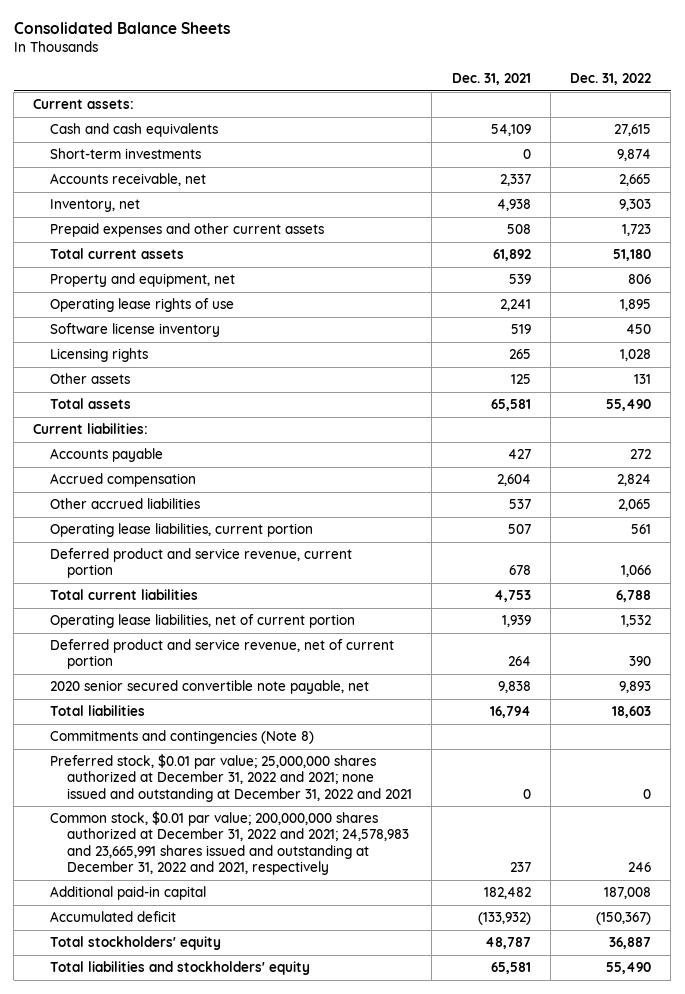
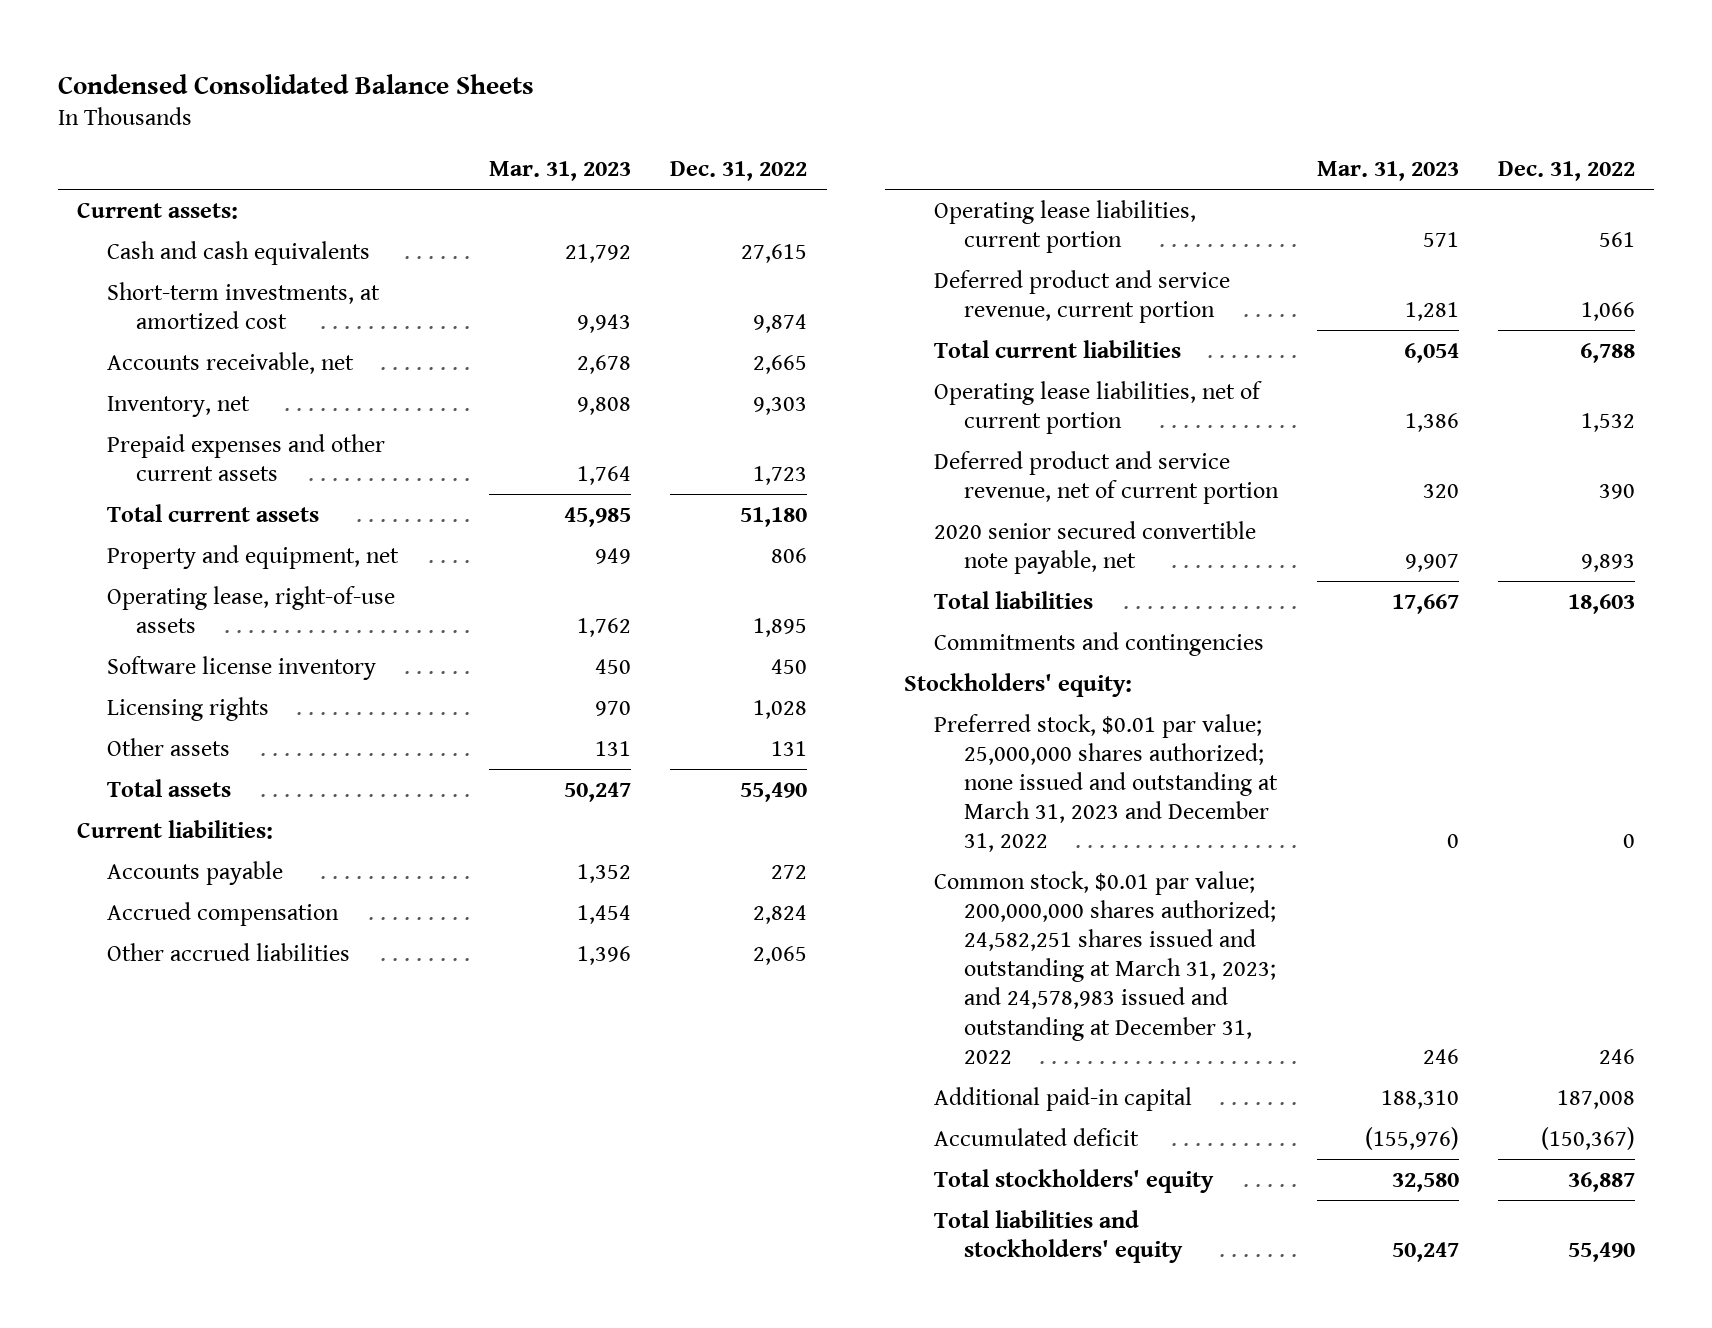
- Consolidated Balance Sheets
+ Condensed Consolidated Balance Sheets
- | Dec. 31, 2021 | Dec. 31, 2022
+ | Mar. 31, 2023 | Dec. 31, 2022
- Short-term investments | 0 | 9,874
+ Short-term investments, at amortized cost | 9,943 | 9,874
- Operating lease rights of use | 2,241 | 1,895
+ Operating lease, right-of-use assets | 1,762 | 1,895
- Commitments and contingencies (Note 8)
- Preferred stock, $0.01 par value; 25,000,000 shares authorized at December 31, 2022 and 2021; none issued and outstanding at December 31, 2022 and 2021 | 0 | 0
- Common stock, $0.01 par value; 200,000,000 shares authorized at December 31, 2022 and 2021; 24,578,983 and 23,665,991 shares issued and outstanding at December 31, 2022 and 2021, respectively | 237 | 246
+ Commitments and contingencies
+ Stockholders' equity:
+ Preferred stock, $0.01 par value; 25,000,000 shares authorized; none issued and outstanding at March 31, 2023 and December 31, 2022 | 0 | 0
+ Common stock, $0.01 par value; 200,000,000 shares authorized; 24,582,251 shares issued and outstanding at March 31, 2023; and 24,578,983 issued and outstanding at December 31, 2022 | 246 | 246

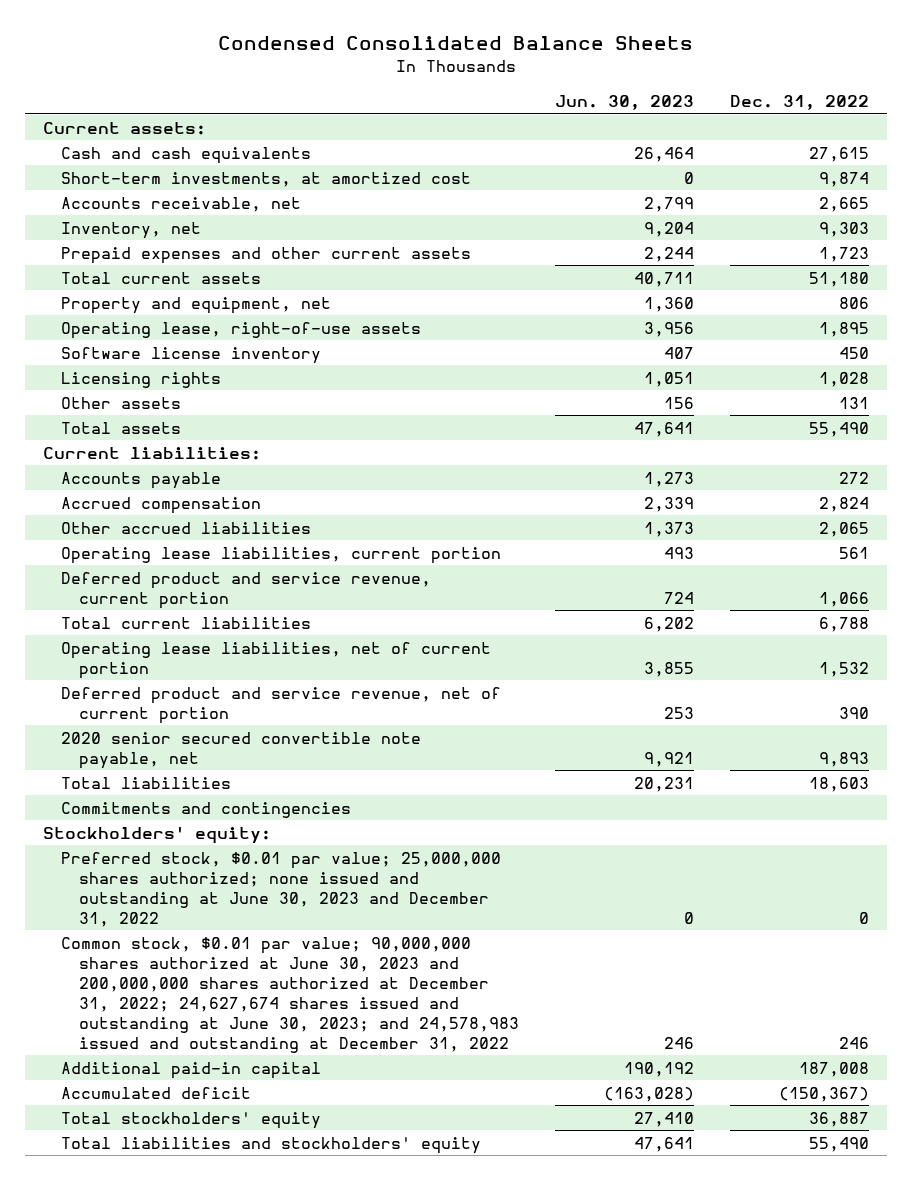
- | Mar. 31, 2023 | Dec. 31, 2022
+ | Jun. 30, 2023 | Dec. 31, 2022
- Preferred stock, $0.01 par value; 25,000,000 shares authorized; none issued and outstanding at March 31, 2023 and December 31, 2022 | 0 | 0
- Common stock, $0.01 par value; 200,000,000 shares authorized; 24,582,251 shares issued and outstanding at March 31, 2023; and 24,578,983 issued and outstanding at December 31, 2022 | 246 | 246
+ Preferred stock, $0.01 par value; 25,000,000 shares authorized; none issued and outstanding at June 30, 2023 and December 31, 2022 | 0 | 0
+ Common stock, $0.01 par value; 90,000,000 shares authorized at June 30, 2023 and 200,000,000 shares authorized at December 31, 2022; 24,627,674 shares issued and outstanding at June 30, 2023; and 24,578,983 issued and outstanding at December 31, 2022 | 246 | 246

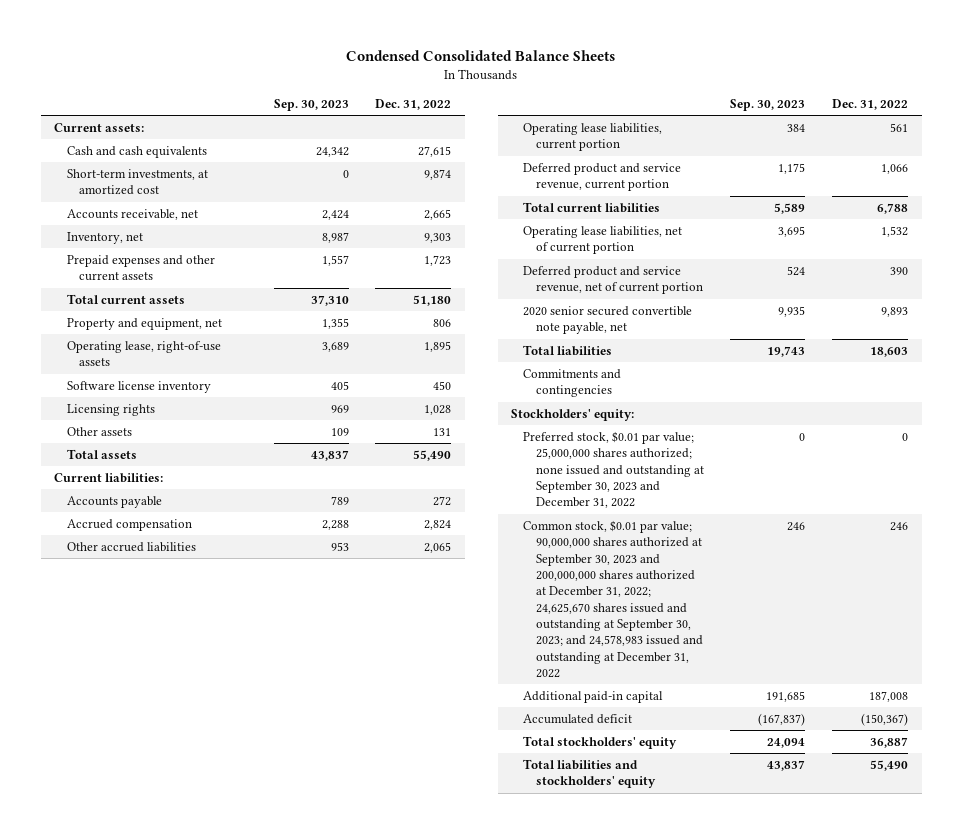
- | Jun. 30, 2023 | Dec. 31, 2022
+ | Sep. 30, 2023 | Dec. 31, 2022
- Preferred stock, $0.01 par value; 25,000,000 shares authorized; none issued and outstanding at June 30, 2023 and December 31, 2022 | 0 | 0
- Common stock, $0.01 par value; 90,000,000 shares authorized at June 30, 2023 and 200,000,000 shares authorized at December 31, 2022; 24,627,674 shares issued and outstanding at June 30, 2023; and 24,578,983 issued and outstanding at December 31, 2022 | 246 | 246
+ Preferred stock, $0.01 par value; 25,000,000 shares authorized; none issued and outstanding at September 30, 2023 and December 31, 2022 | 0 | 0
+ Common stock, $0.01 par value; 90,000,000 shares authorized at September 30, 2023 and 200,000,000 shares authorized at December 31, 2022; 24,625,670 shares issued and outstanding at September 30, 2023; and 24,578,983 issued and outstanding at December 31, 2022 | 246 | 246

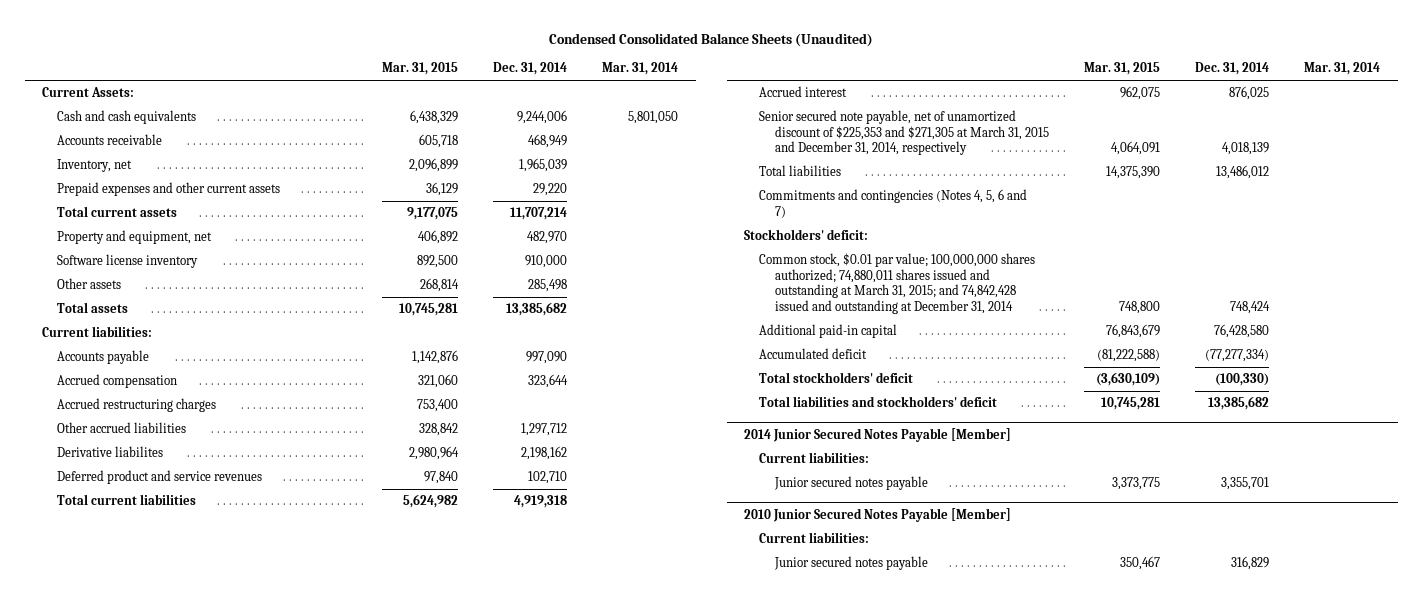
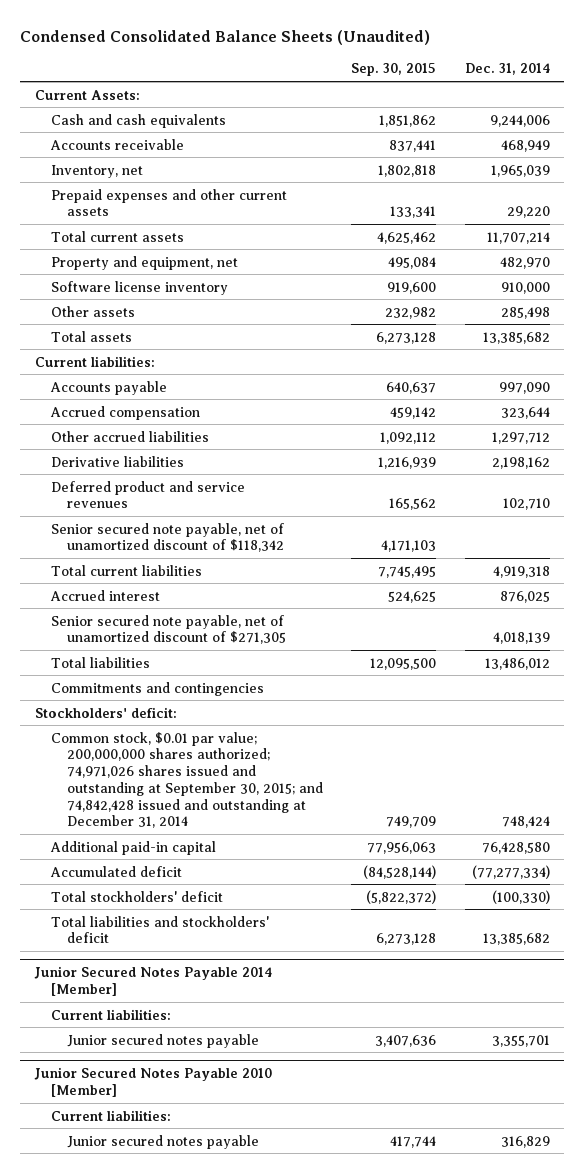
- | Mar. 31, 2015 | Dec. 31, 2014 | Mar. 31, 2014
+ | Sep. 30, 2015 | Dec. 31, 2014
- Accrued restructuring charges | 753,400 | |
- Derivative liabilites | 2,980,964 | 2,198,162 |
+ Derivative liabilities | 1,216,939 | 2,198,162
+ Senior secured note payable, net of unamortized discount of $118,342 | 4,171,103 |
- Senior secured note payable, net of unamortized discount of $225,353 and $271,305 at March 31, 2015 and December 31, 2014, respectively | 4,064,091 | 4,018,139 |
+ Senior secured note payable, net of unamortized discount of $271,305 | | 4,018,139
- Commitments and contingencies (Notes 4, 5, 6 and 7)
+ Commitments and contingencies
- Common stock, $0.01 par value; 100,000,000 shares authorized; 74,880,011 shares issued and outstanding at March 31, 2015; and 74,842,428 issued and outstanding at December 31, 2014 | 748,800 | 748,424 |
+ Common stock, $0.01 par value; 200,000,000 shares authorized; 74,971,026 shares issued and outstanding at September 30, 2015; and 74,842,428 issued and outstanding at December 31, 2014 | 749,709 | 748,424
- 2014 Junior Secured Notes Payable [Member]
+ Junior Secured Notes Payable 2014 [Member]
- 2010 Junior Secured Notes Payable [Member]
+ Junior Secured Notes Payable 2010 [Member]

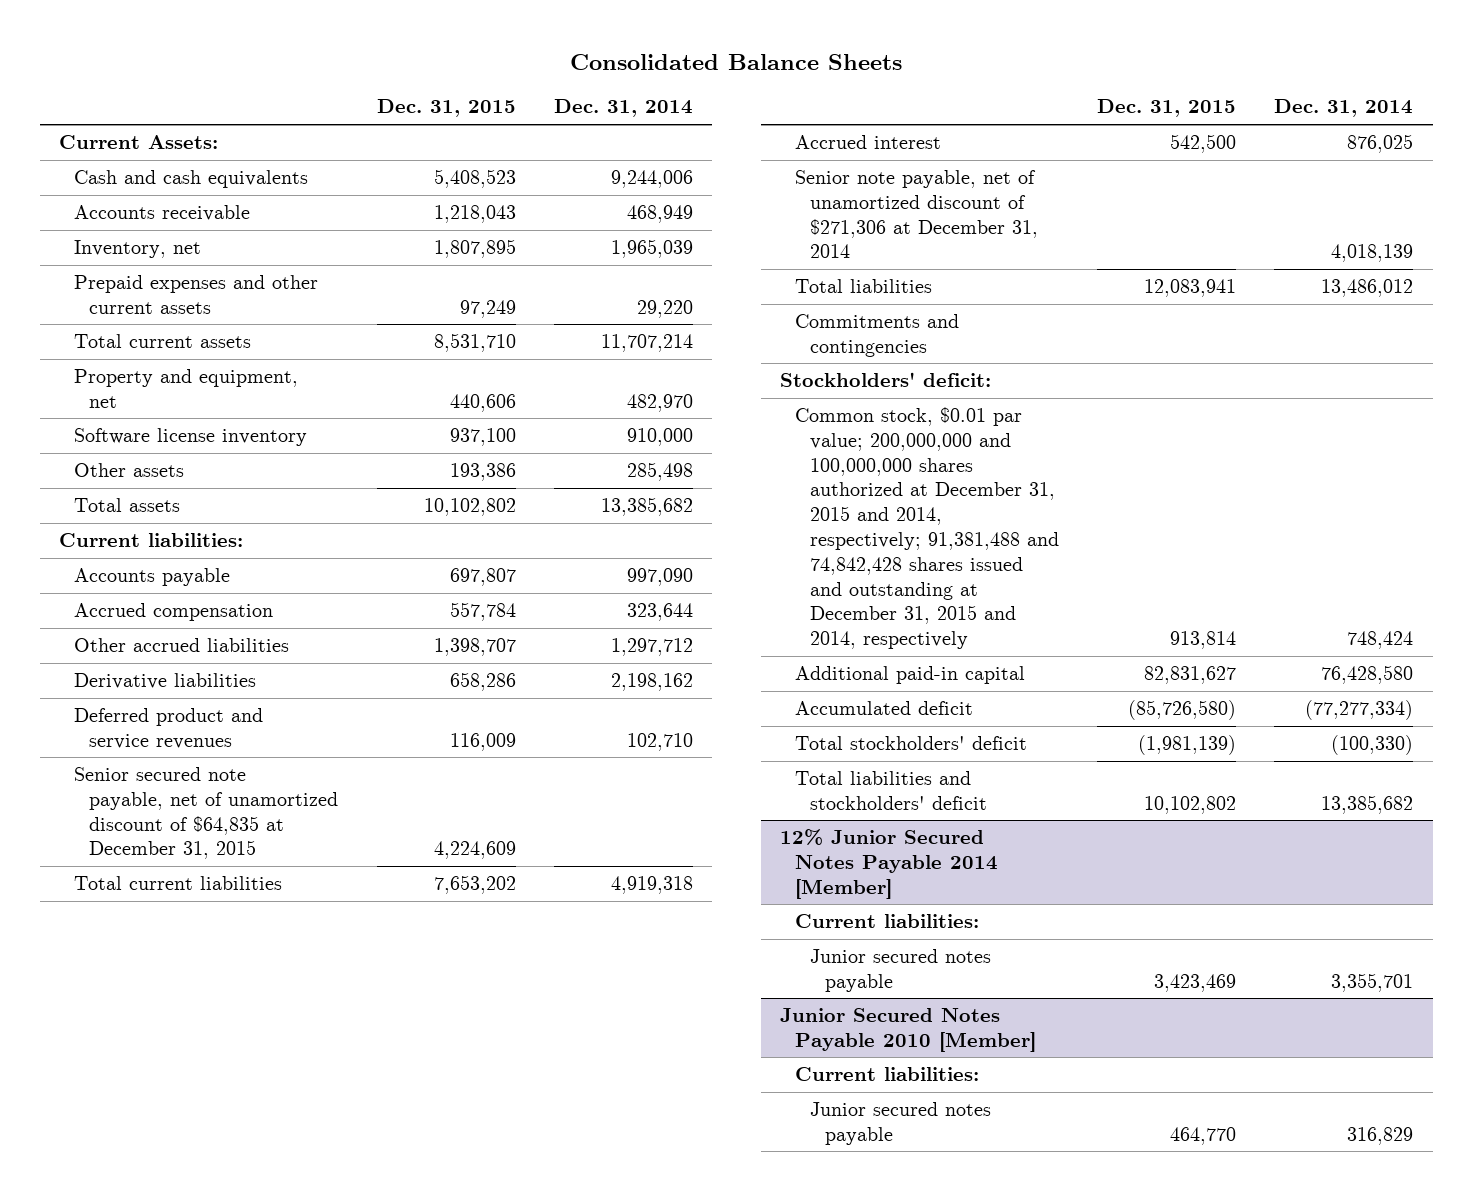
- Condensed Consolidated Balance Sheets (Unaudited)
+ Consolidated Balance Sheets
- | Sep. 30, 2015 | Dec. 31, 2014
+ | Dec. 31, 2015 | Dec. 31, 2014
- Senior secured note payable, net of unamortized discount of $118,342 | 4,171,103 |
+ Senior secured note payable, net of unamortized discount of $64,835 at December 31, 2015 | 4,224,609 |
- Senior secured note payable, net of unamortized discount of $271,305 | | 4,018,139
+ Senior note payable, net of unamortized discount of $271,306 at December 31, 2014 | | 4,018,139
- Common stock, $0.01 par value; 200,000,000 shares authorized; 74,971,026 shares issued and outstanding at September 30, 2015; and 74,842,428 issued and outstanding at December 31, 2014 | 749,709 | 748,424
+ Common stock, $0.01 par value; 200,000,000 and 100,000,000 shares authorized at December 31, 2015 and 2014, respectively; 91,381,488 and 74,842,428 shares issued and outstanding at December 31, 2015 and 2014, respectively | 913,814 | 748,424
- Junior Secured Notes Payable 2014 [Member]
+ 12% Junior Secured Notes Payable 2014 [Member]

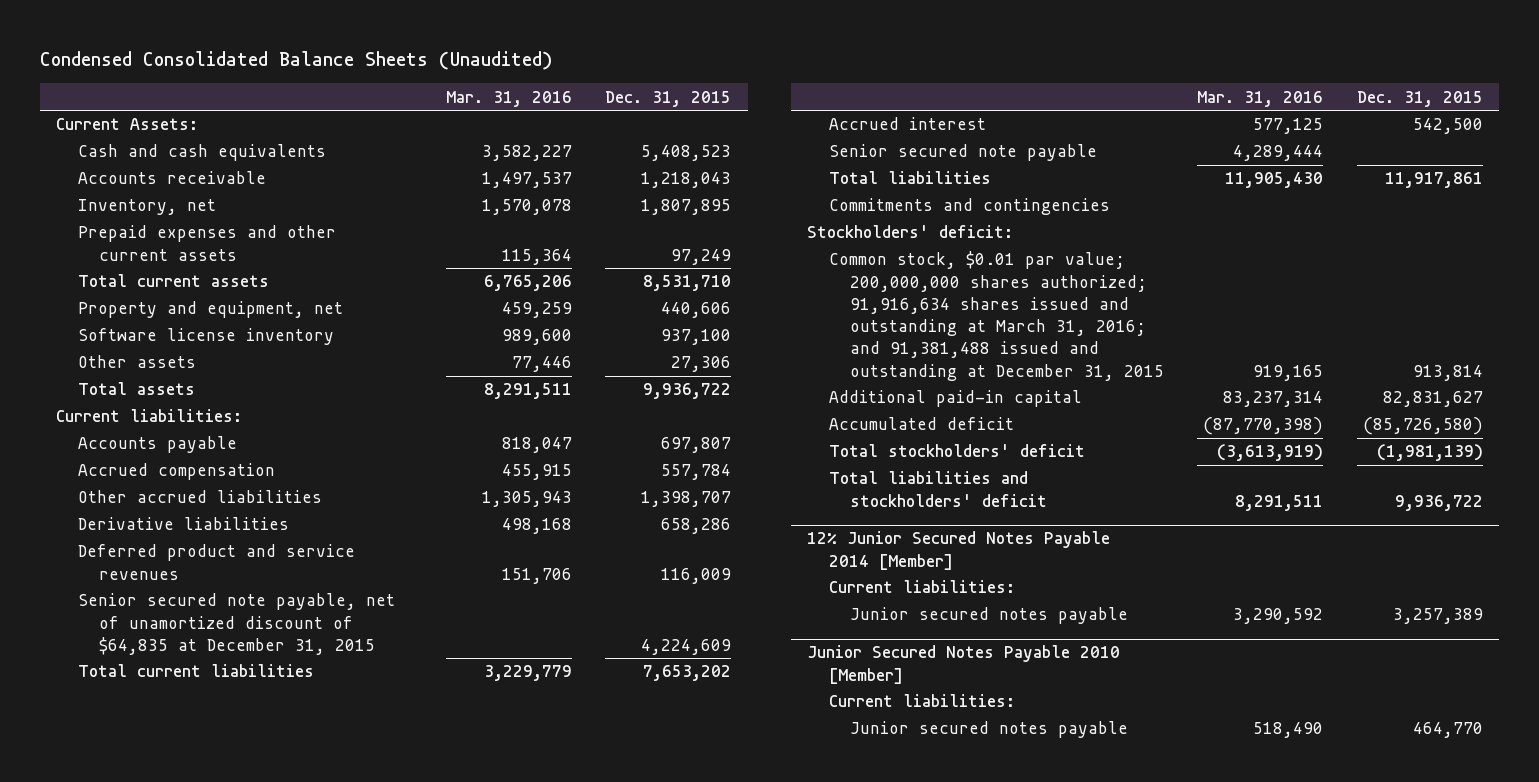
- Consolidated Balance Sheets
+ Condensed Consolidated Balance Sheets (Unaudited)
- | Dec. 31, 2015 | Dec. 31, 2014
+ | Mar. 31, 2016 | Dec. 31, 2015
- Other assets | 193,386 | 285,498
- Total assets | 10,102,802 | 13,385,682
+ Other assets | 77,446 | 27,306
+ Total assets | 8,291,511 | 9,936,722
- Senior note payable, net of unamortized discount of $271,306 at December 31, 2014 | | 4,018,139
- Total liabilities | 12,083,941 | 13,486,012
+ Senior secured note payable | 4,289,444 |
+ Total liabilities | 11,905,430 | 11,917,861
- Common stock, $0.01 par value; 200,000,000 and 100,000,000 shares authorized at December 31, 2015 and 2014, respectively; 91,381,488 and 74,842,428 shares issued and outstanding at December 31, 2015 and 2014, respectively | 913,814 | 748,424
+ Common stock, $0.01 par value; 200,000,000 shares authorized; 91,916,634 shares issued and outstanding at March 31, 2016; and 91,381,488 issued and outstanding at December 31, 2015 | 919,165 | 913,814
- Total liabilities and stockholders' deficit | 10,102,802 | 13,385,682
+ Total liabilities and stockholders' deficit | 8,291,511 | 9,936,722
@ 12% Junior Secured Notes Payable 2014 [Member]
- Junior secured notes payable | 3,423,469 | 3,355,701
+ Junior secured notes payable | 3,290,592 | 3,257,389

